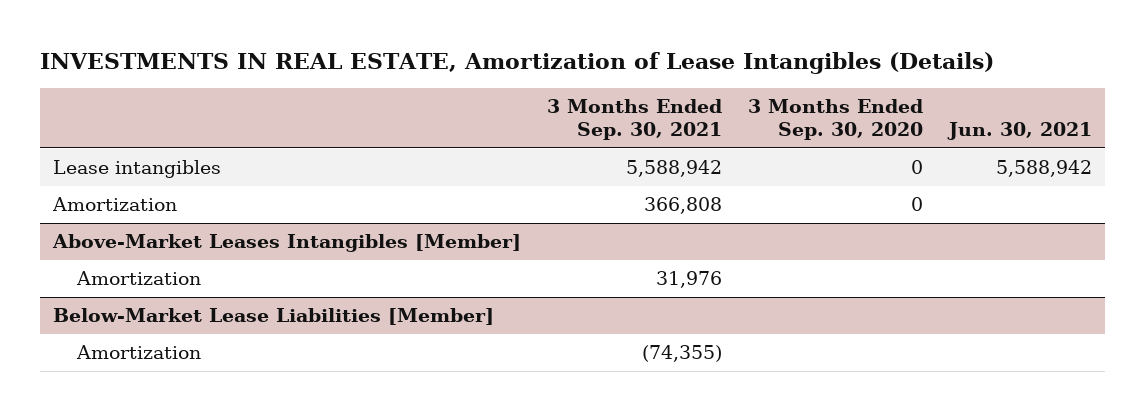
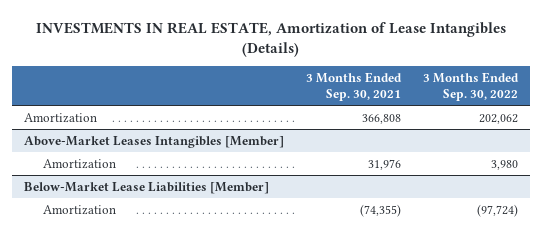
- | 3 Months Ended Sep. 30, 2021 | 3 Months Ended Sep. 30, 2020 | Jun. 30, 2021
+ | 3 Months Ended Sep. 30, 2021 | 3 Months Ended Sep. 30, 2022
- Lease intangibles | 5,588,942 | 0 | 5,588,942

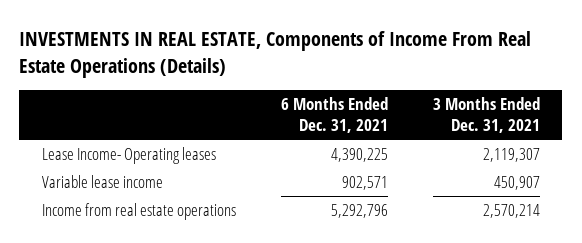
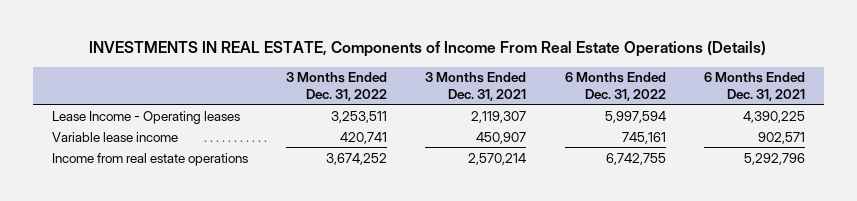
- | 6 Months Ended Dec. 31, 2021 | 3 Months Ended Dec. 31, 2021
+ | 3 Months Ended Dec. 31, 2022 | 3 Months Ended Dec. 31, 2021 | 6 Months Ended Dec. 31, 2022 | 6 Months Ended Dec. 31, 2021
- Lease Income- Operating leases | 4,390,225 | 2,119,307
+ Lease Income - Operating leases | 3,253,511 | 2,119,307 | 5,997,594 | 4,390,225

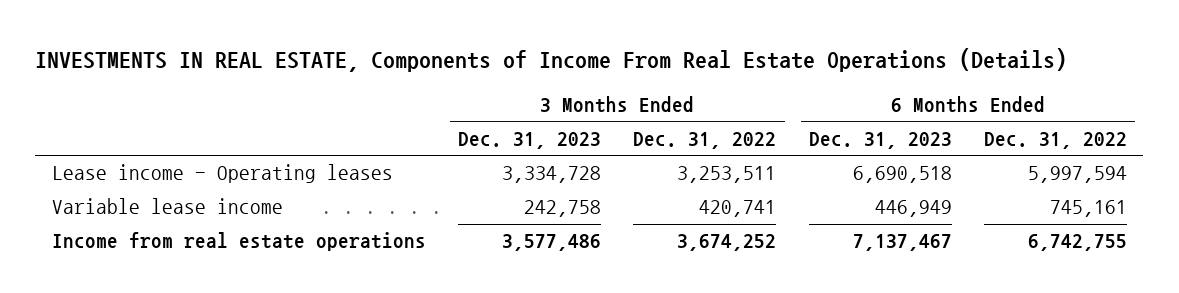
- | 3 Months Ended Dec. 31, 2022 | 3 Months Ended Dec. 31, 2021 | 6 Months Ended Dec. 31, 2022 | 6 Months Ended Dec. 31, 2021
+ | 3 Months Ended Dec. 31, 2023 | 3 Months Ended Dec. 31, 2022 | 6 Months Ended Dec. 31, 2023 | 6 Months Ended Dec. 31, 2022
- Lease Income - Operating leases | 3,253,511 | 2,119,307 | 5,997,594 | 4,390,225
+ Lease income - Operating leases | 3,334,728 | 3,253,511 | 6,690,518 | 5,997,594

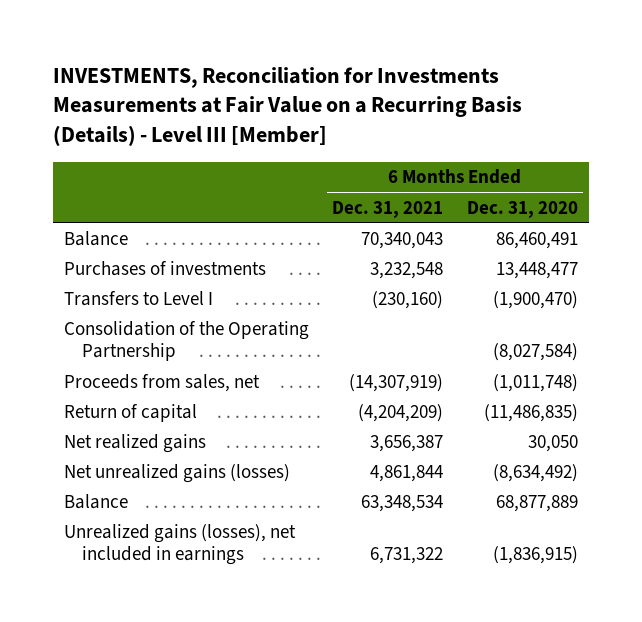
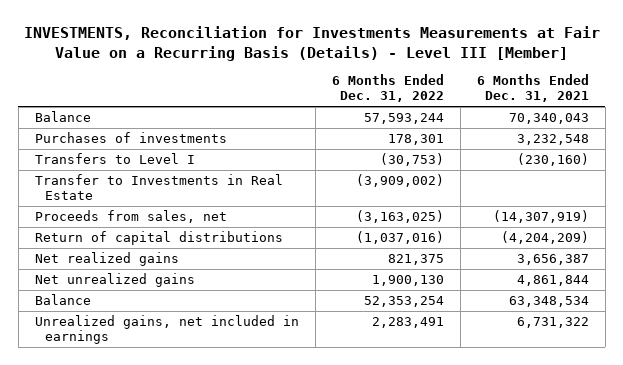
- | 6 Months Ended Dec. 31, 2021 | 6 Months Ended Dec. 31, 2020
+ | 6 Months Ended Dec. 31, 2022 | 6 Months Ended Dec. 31, 2021
- Consolidation of the Operating Partnership | | (8,027,584)
+ Transfer to Investments in Real Estate | (3,909,002) |
- Return of capital | (4,204,209) | (11,486,835)
+ Return of capital distributions | (1,037,016) | (4,204,209)
- Net unrealized gains (losses) | 4,861,844 | (8,634,492)
+ Net unrealized gains | 1,900,130 | 4,861,844
- Unrealized gains (losses), net included in earnings | 6,731,322 | (1,836,915)
+ Unrealized gains, net included in earnings | 2,283,491 | 6,731,322

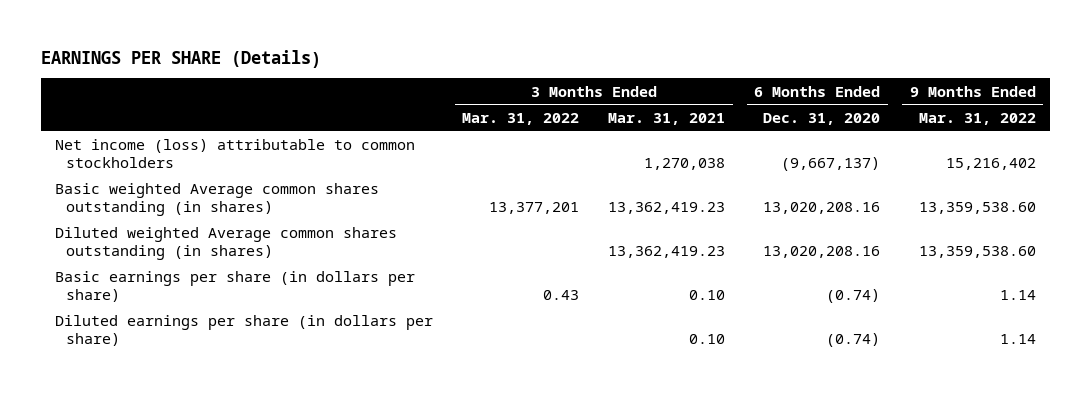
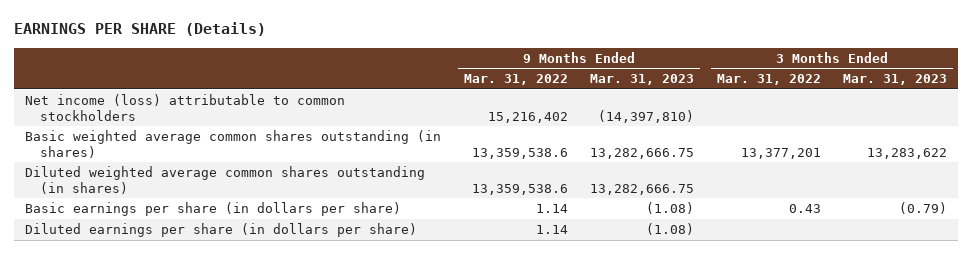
- | 3 Months Ended Mar. 31, 2022 | 3 Months Ended Mar. 31, 2021 | 6 Months Ended Dec. 31, 2020 | 9 Months Ended Mar. 31, 2022
+ | 9 Months Ended Mar. 31, 2022 | 9 Months Ended Mar. 31, 2023 | 3 Months Ended Mar. 31, 2022 | 3 Months Ended Mar. 31, 2023
- Basic weighted Average common shares outstanding (in shares) | 13,377,201 | 13,362,419.23 | 13,020,208.16 | 13,359,538.60
- Diluted weighted Average common shares outstanding (in shares) | | 13,362,419.23 | 13,020,208.16 | 13,359,538.60
+ Basic weighted average common shares outstanding (in shares) | 13,359,538.6 | 13,282,666.75 | 13,377,201 | 13,283,622
+ Diluted weighted average common shares outstanding (in shares) | 13,359,538.6 | 13,282,666.75 | |

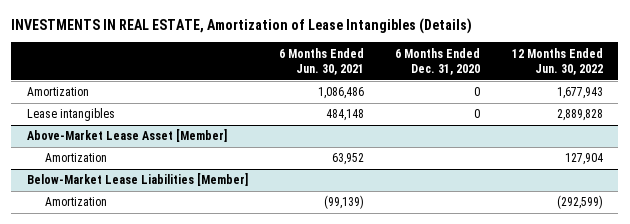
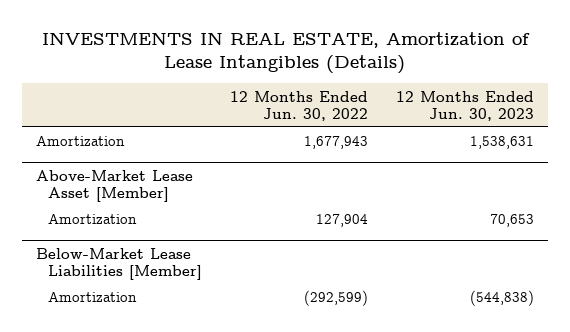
- | 6 Months Ended Jun. 30, 2021 | 6 Months Ended Dec. 31, 2020 | 12 Months Ended Jun. 30, 2022
+ | 12 Months Ended Jun. 30, 2022 | 12 Months Ended Jun. 30, 2023
- Lease intangibles | 484,148 | 0 | 2,889,828

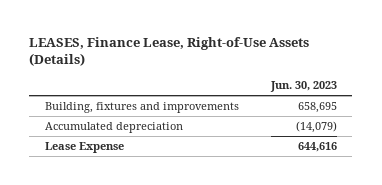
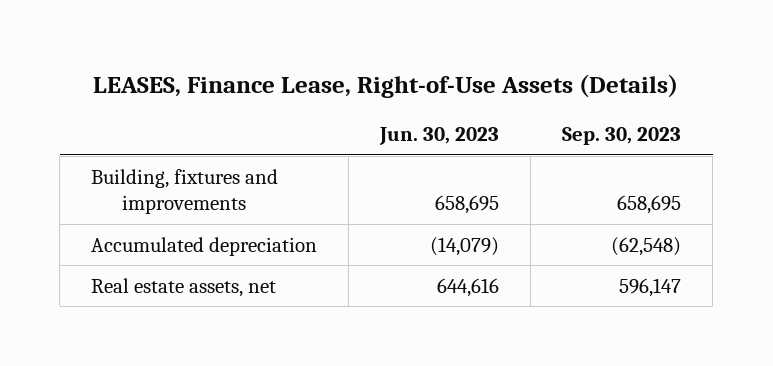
- | Jun. 30, 2023
+ | Jun. 30, 2023 | Sep. 30, 2023
- Lease Expense | 644,616
+ Real estate assets, net | 644,616 | 596,147

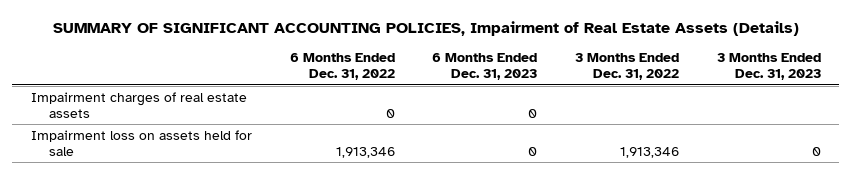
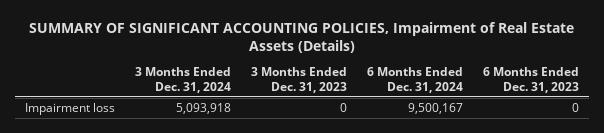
- | 6 Months Ended Dec. 31, 2022 | 6 Months Ended Dec. 31, 2023 | 3 Months Ended Dec. 31, 2022 | 3 Months Ended Dec. 31, 2023
+ | 3 Months Ended Dec. 31, 2024 | 3 Months Ended Dec. 31, 2023 | 6 Months Ended Dec. 31, 2024 | 6 Months Ended Dec. 31, 2023
- Impairment charges of real estate assets | 0 | 0 | |
- Impairment loss on assets held for sale | 1,913,346 | 0 | 1,913,346 | 0
+ Impairment loss | 5,093,918 | 0 | 9,500,167 | 0

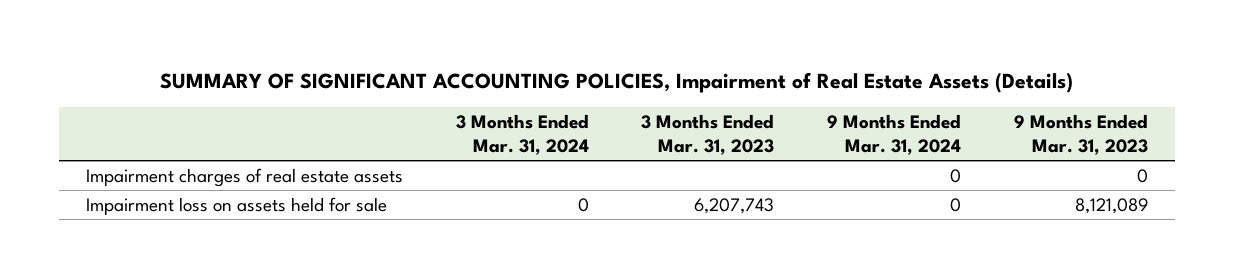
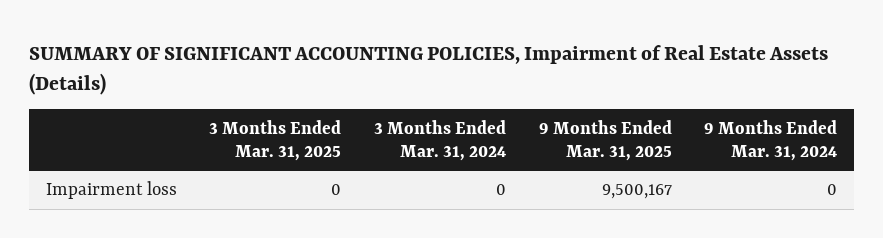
- | 3 Months Ended Mar. 31, 2024 | 3 Months Ended Mar. 31, 2023 | 9 Months Ended Mar. 31, 2024 | 9 Months Ended Mar. 31, 2023
+ | 3 Months Ended Mar. 31, 2025 | 3 Months Ended Mar. 31, 2024 | 9 Months Ended Mar. 31, 2025 | 9 Months Ended Mar. 31, 2024
- Impairment charges of real estate assets | | | 0 | 0
- Impairment loss on assets held for sale | 0 | 6,207,743 | 0 | 8,121,089
+ Impairment loss | 0 | 0 | 9,500,167 | 0

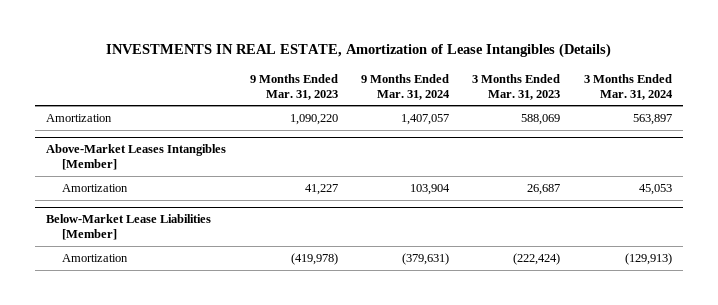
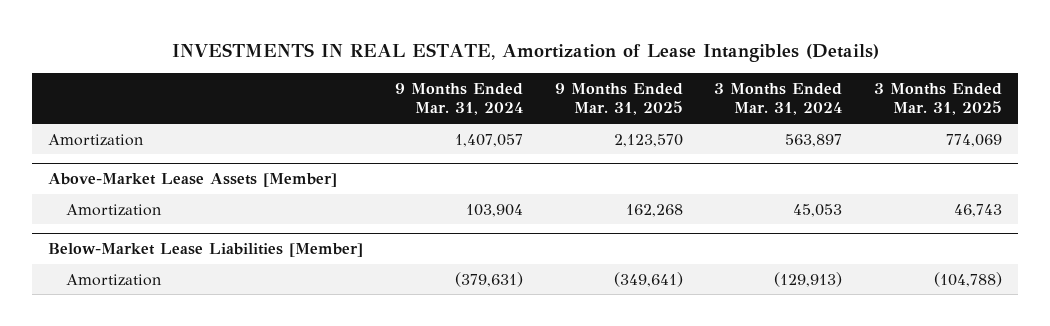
- | 9 Months Ended Mar. 31, 2023 | 9 Months Ended Mar. 31, 2024 | 3 Months Ended Mar. 31, 2023 | 3 Months Ended Mar. 31, 2024
+ | 9 Months Ended Mar. 31, 2024 | 9 Months Ended Mar. 31, 2025 | 3 Months Ended Mar. 31, 2024 | 3 Months Ended Mar. 31, 2025
- Above-Market Leases Intangibles [Member]
+ Above-Market Lease Assets [Member]

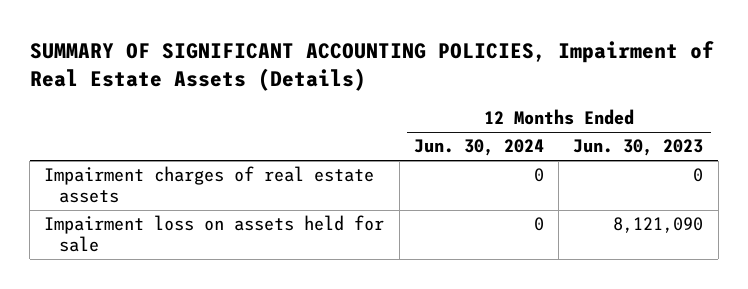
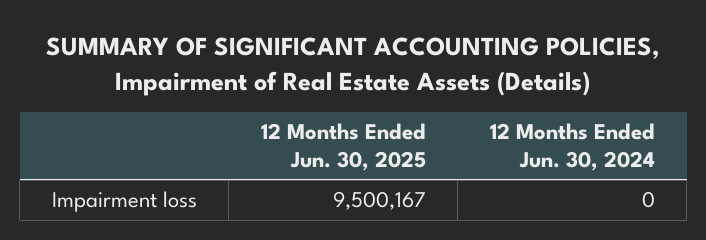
- | 12 Months Ended Jun. 30, 2024 | 12 Months Ended Jun. 30, 2023
+ | 12 Months Ended Jun. 30, 2025 | 12 Months Ended Jun. 30, 2024
- Impairment charges of real estate assets | 0 | 0
- Impairment loss on assets held for sale | 0 | 8,121,090
+ Impairment loss | 9,500,167 | 0

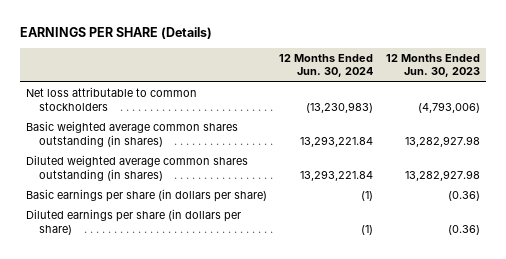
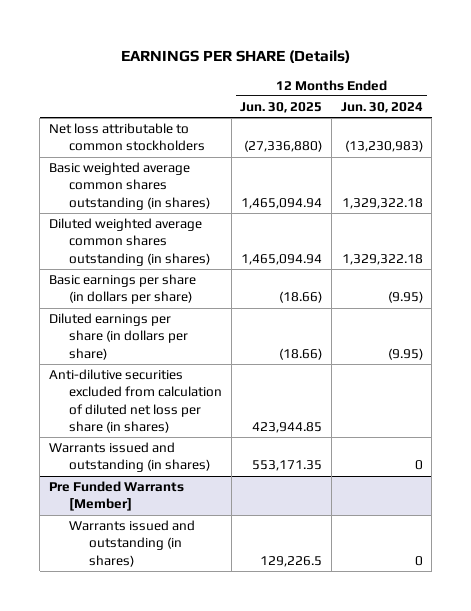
- | 12 Months Ended Jun. 30, 2024 | 12 Months Ended Jun. 30, 2023
+ | 12 Months Ended Jun. 30, 2025 | 12 Months Ended Jun. 30, 2024
- Basic weighted average common shares outstanding (in shares) | 13,293,221.84 | 13,282,927.98
- Diluted weighted average common shares outstanding (in shares) | 13,293,221.84 | 13,282,927.98
- Basic earnings per share (in dollars per share) | (1) | (0.36)
- Diluted earnings per share (in dollars per share) | (1) | (0.36)
+ Basic weighted average common shares outstanding (in shares) | 1,465,094.94 | 1,329,322.18
+ Diluted weighted average common shares outstanding (in shares) | 1,465,094.94 | 1,329,322.18
+ Basic earnings per share (in dollars per share) | (18.66) | (9.95)
+ Diluted earnings per share (in dollars per share) | (18.66) | (9.95)
+ Anti-dilutive securities excluded from calculation of diluted net loss per share (in shares) | 423,944.85 |
+ Warrants issued and outstanding (in shares) | 553,171.35 | 0
+ Pre Funded Warrants [Member]
+ Warrants issued and outstanding (in shares) | 129,226.5 | 0

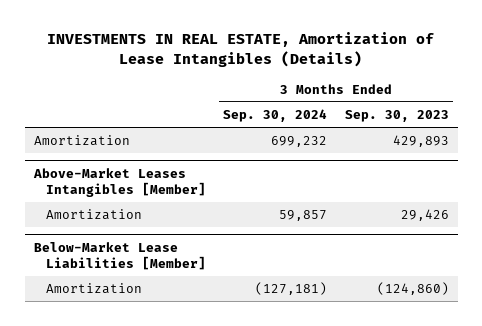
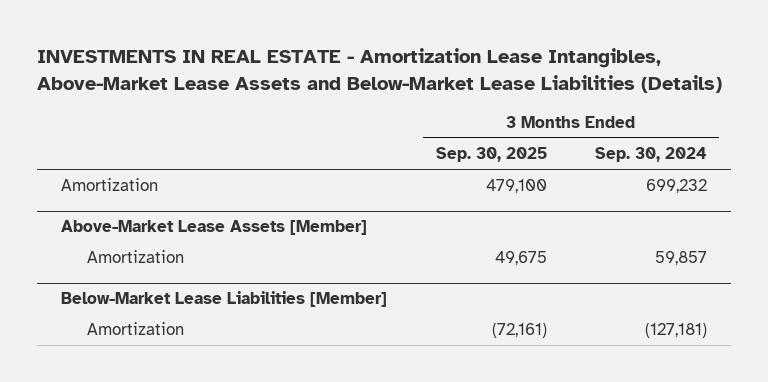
- INVESTMENTS IN REAL ESTATE, Amortization of Lease Intangibles (Details)
+ INVESTMENTS IN REAL ESTATE - Amortization Lease Intangibles, Above-Market Lease Assets and Below-Market Lease Liabilities (Details)
- | 3 Months Ended Sep. 30, 2024 | 3 Months Ended Sep. 30, 2023
+ | 3 Months Ended Sep. 30, 2025 | 3 Months Ended Sep. 30, 2024
- Above-Market Leases Intangibles [Member]
+ Above-Market Lease Assets [Member]

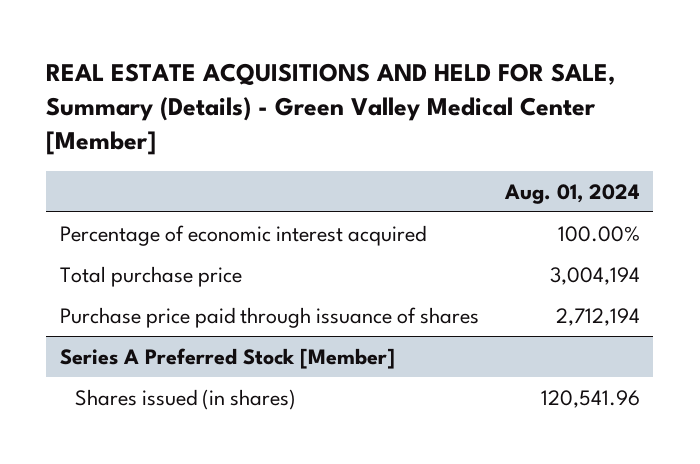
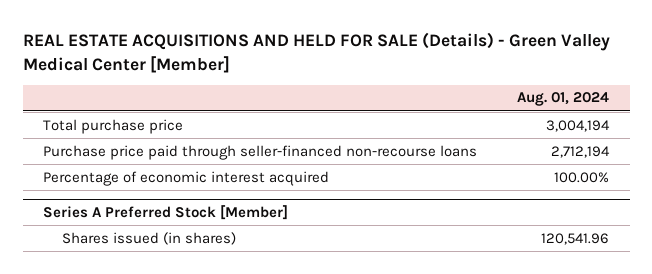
- REAL ESTATE ACQUISITIONS AND HELD FOR SALE, Summary (Details) - Green Valley Medical Center [Member]
+ REAL ESTATE ACQUISITIONS AND HELD FOR SALE (Details) - Green Valley Medical Center [Member]
- Purchase price paid through issuance of shares | 2,712,194
+ Purchase price paid through seller-financed non-recourse loans | 2,712,194
moved down: Percentage of economic interest acquired | 100.00%

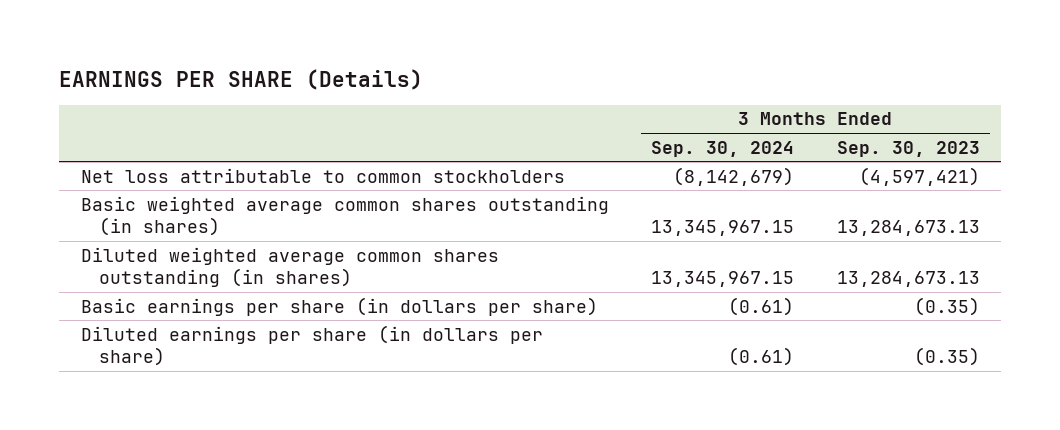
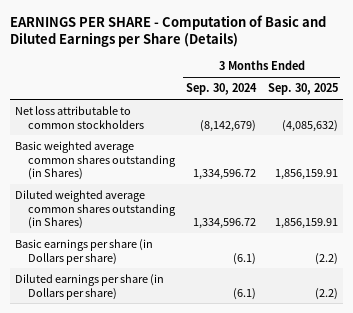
- EARNINGS PER SHARE (Details)
+ EARNINGS PER SHARE - Computation of Basic and Diluted Earnings per Share (Details)
- | 3 Months Ended Sep. 30, 2024 | 3 Months Ended Sep. 30, 2023
+ | 3 Months Ended Sep. 30, 2024 | 3 Months Ended Sep. 30, 2025
- Basic weighted average common shares outstanding (in shares) | 13,345,967.15 | 13,284,673.13
- Diluted weighted average common shares outstanding (in shares) | 13,345,967.15 | 13,284,673.13
- Basic earnings per share (in dollars per share) | (0.61) | (0.35)
- Diluted earnings per share (in dollars per share) | (0.61) | (0.35)
+ Basic weighted average common shares outstanding (in Shares) | 1,334,596.72 | 1,856,159.91
+ Diluted weighted average common shares outstanding (in Shares) | 1,334,596.72 | 1,856,159.91
+ Basic earnings per share (in Dollars per share) | (6.1) | (2.2)
+ Diluted earnings per share (in Dollars per share) | (6.1) | (2.2)

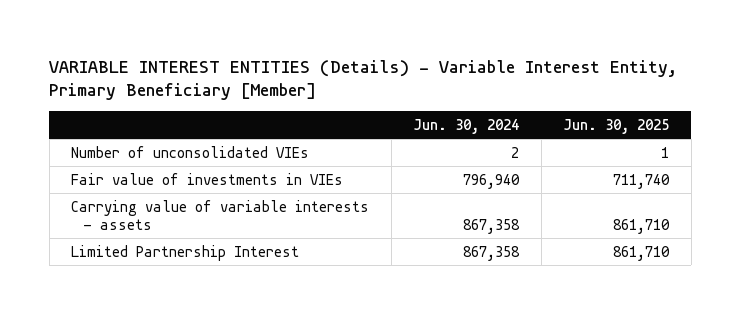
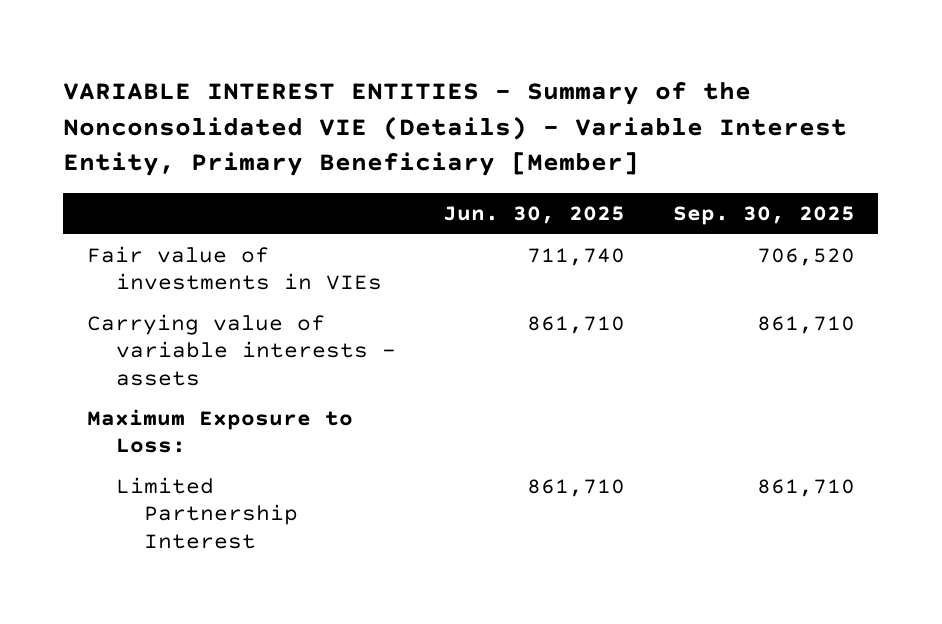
- VARIABLE INTEREST ENTITIES (Details) - Variable Interest Entity, Primary Beneficiary [Member]
+ VARIABLE INTEREST ENTITIES - Summary of the Nonconsolidated VIE (Details) - Variable Interest Entity, Primary Beneficiary [Member]
- | Jun. 30, 2024 | Jun. 30, 2025
+ | Jun. 30, 2025 | Sep. 30, 2025
- Number of unconsolidated VIEs | 2 | 1
+ Maximum Exposure to Loss:

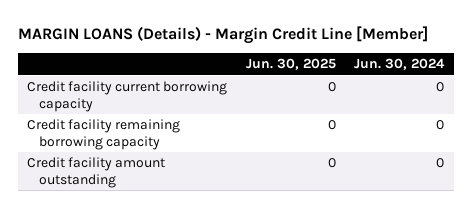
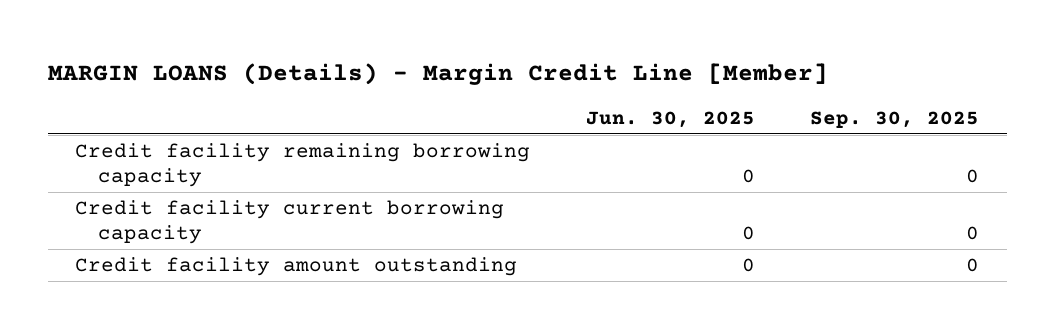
- | Jun. 30, 2025 | Jun. 30, 2024
+ | Jun. 30, 2025 | Sep. 30, 2025
moved down: Credit facility current borrowing capacity | 0 | 0

